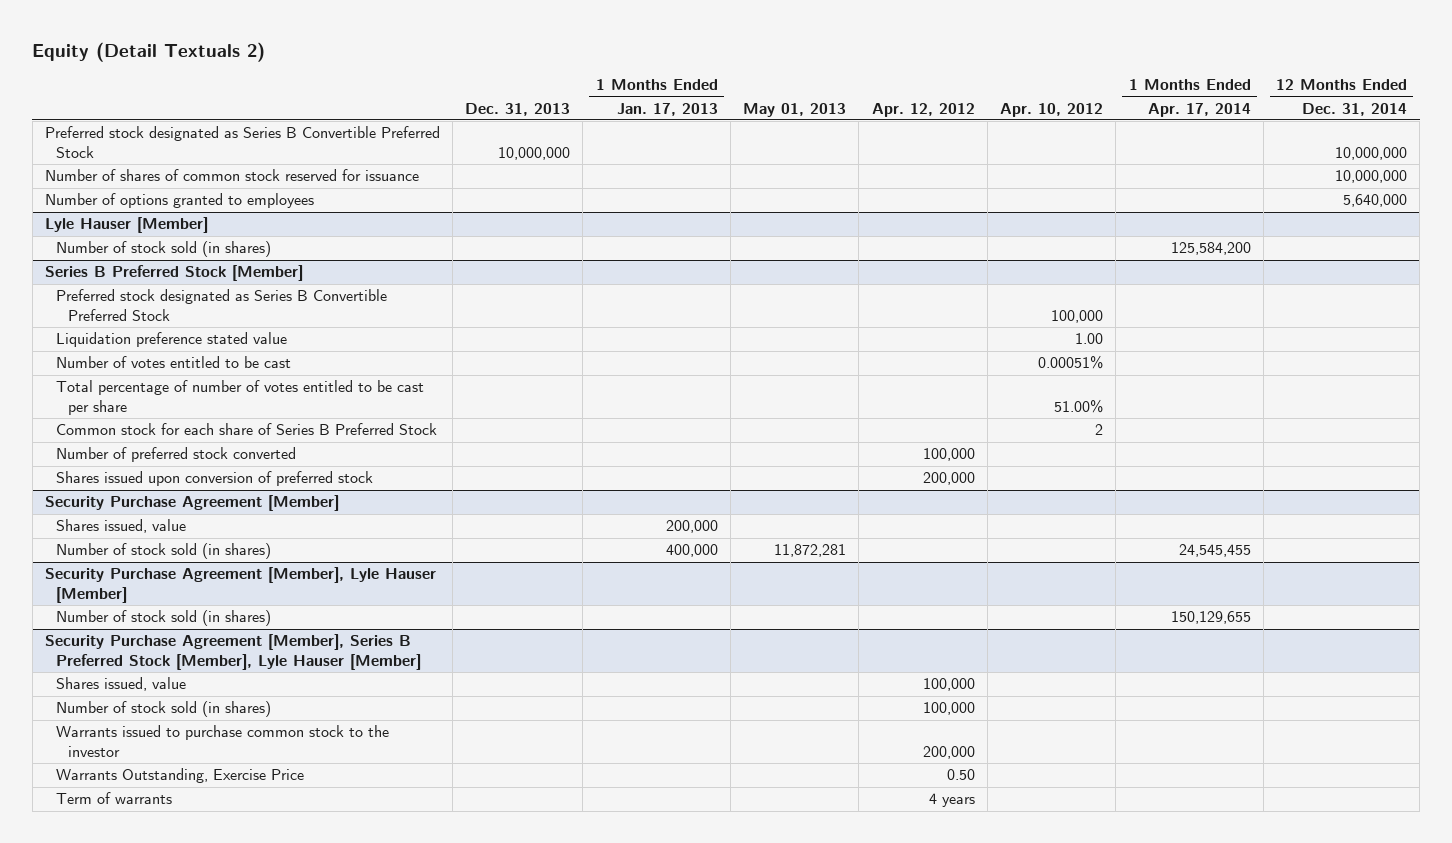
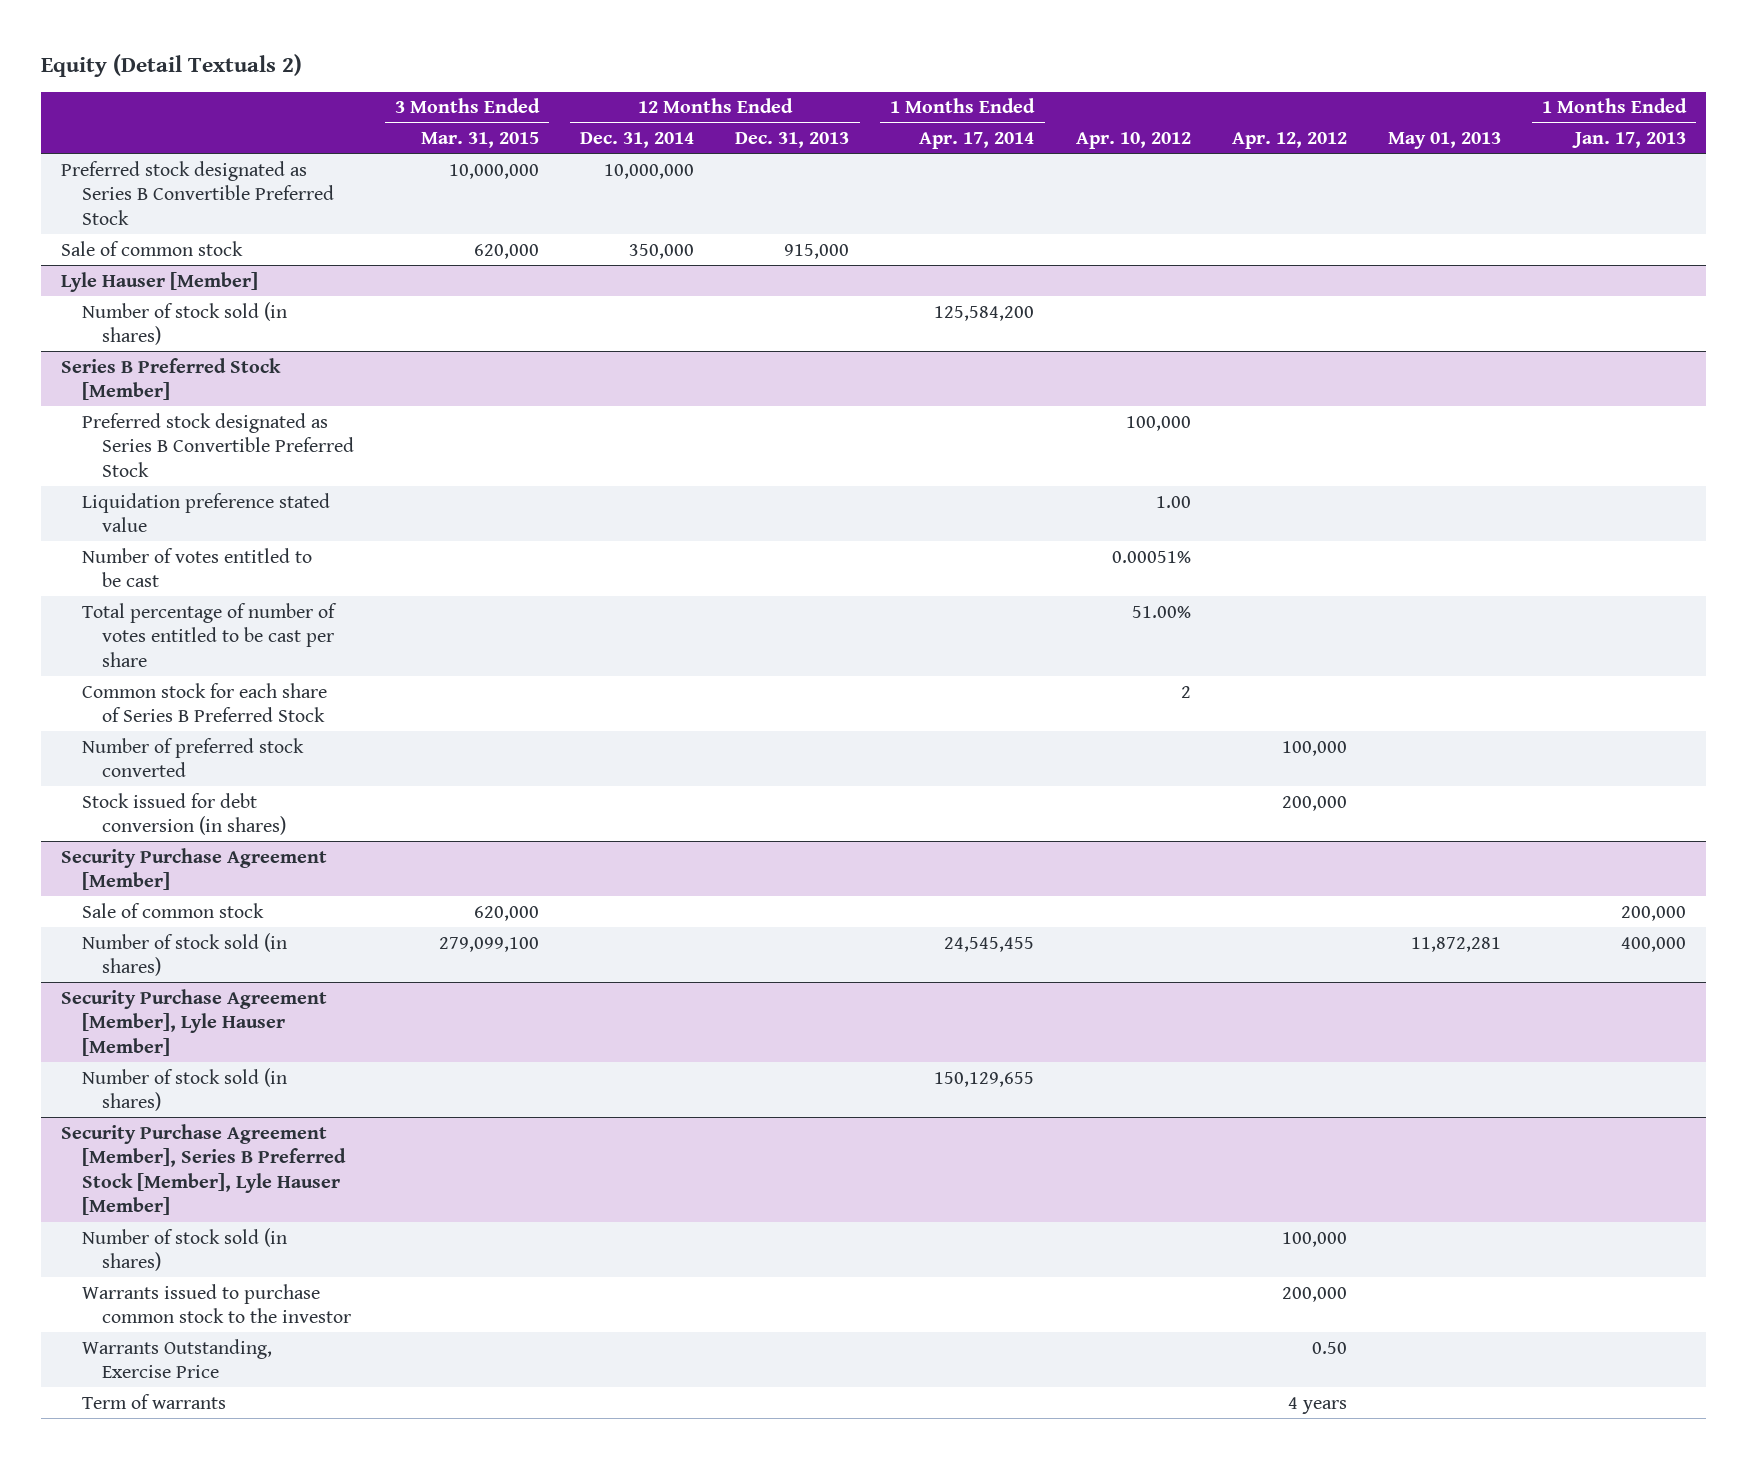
- | Dec. 31, 2013 | 1 Months Ended Jan. 17, 2013 | May 01, 2013 | Apr. 12, 2012 | Apr. 10, 2012 | 1 Months Ended Apr. 17, 2014 | 12 Months Ended Dec. 31, 2014
+ | 3 Months Ended Mar. 31, 2015 | 12 Months Ended Dec. 31, 2014 | 12 Months Ended Dec. 31, 2013 | 1 Months Ended Apr. 17, 2014 | Apr. 10, 2012 | Apr. 12, 2012 | May 01, 2013 | 1 Months Ended Jan. 17, 2013
- Number of shares of common stock reserved for issuance | | | | | | | 10,000,000
- Number of options granted to employees | | | | | | | 5,640,000
+ Sale of common stock | 620,000 | 350,000 | 915,000 | | | | |
@ Series B Preferred Stock [Member]
- Shares issued upon conversion of preferred stock | | | | 200,000 | | |
+ Stock issued for debt conversion (in shares) | | | | | | 200,000 | |
@ Security Purchase Agreement [Member]
- Shares issued, value | | 200,000 | | | | |
+ Sale of common stock | 620,000 | | | | | | | 200,000
@ Security Purchase Agreement [Member], Series B Preferred Stock [Member], Lyle Hauser [Member]
- Shares issued, value | | | | 100,000 | | |

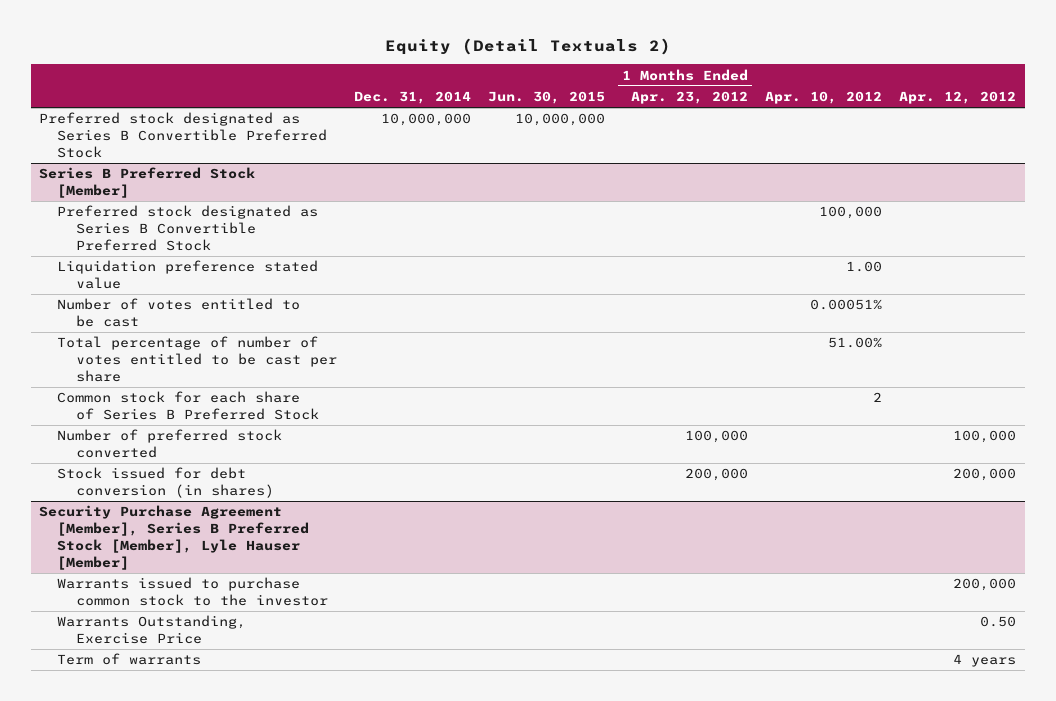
- | 3 Months Ended Mar. 31, 2015 | 12 Months Ended Dec. 31, 2014 | 12 Months Ended Dec. 31, 2013 | 1 Months Ended Apr. 17, 2014 | Apr. 10, 2012 | Apr. 12, 2012 | May 01, 2013 | 1 Months Ended Jan. 17, 2013
+ | Dec. 31, 2014 | Jun. 30, 2015 | 1 Months Ended Apr. 23, 2012 | Apr. 10, 2012 | Apr. 12, 2012
- Sale of common stock | 620,000 | 350,000 | 915,000 | | | | |
- Lyle Hauser [Member]
- Number of stock sold (in shares) | | | | 125,584,200 | | | |
- Security Purchase Agreement [Member]
- Sale of common stock | 620,000 | | | | | | | 200,000
- Number of stock sold (in shares) | 279,099,100 | | | 24,545,455 | | | 11,872,281 | 400,000
- Security Purchase Agreement [Member], Lyle Hauser [Member]
- Number of stock sold (in shares) | | | | 150,129,655 | | | |
@ Security Purchase Agreement [Member], Series B Preferred Stock [Member], Lyle Hauser [Member]
- Number of stock sold (in shares) | | | | | | 100,000 | |

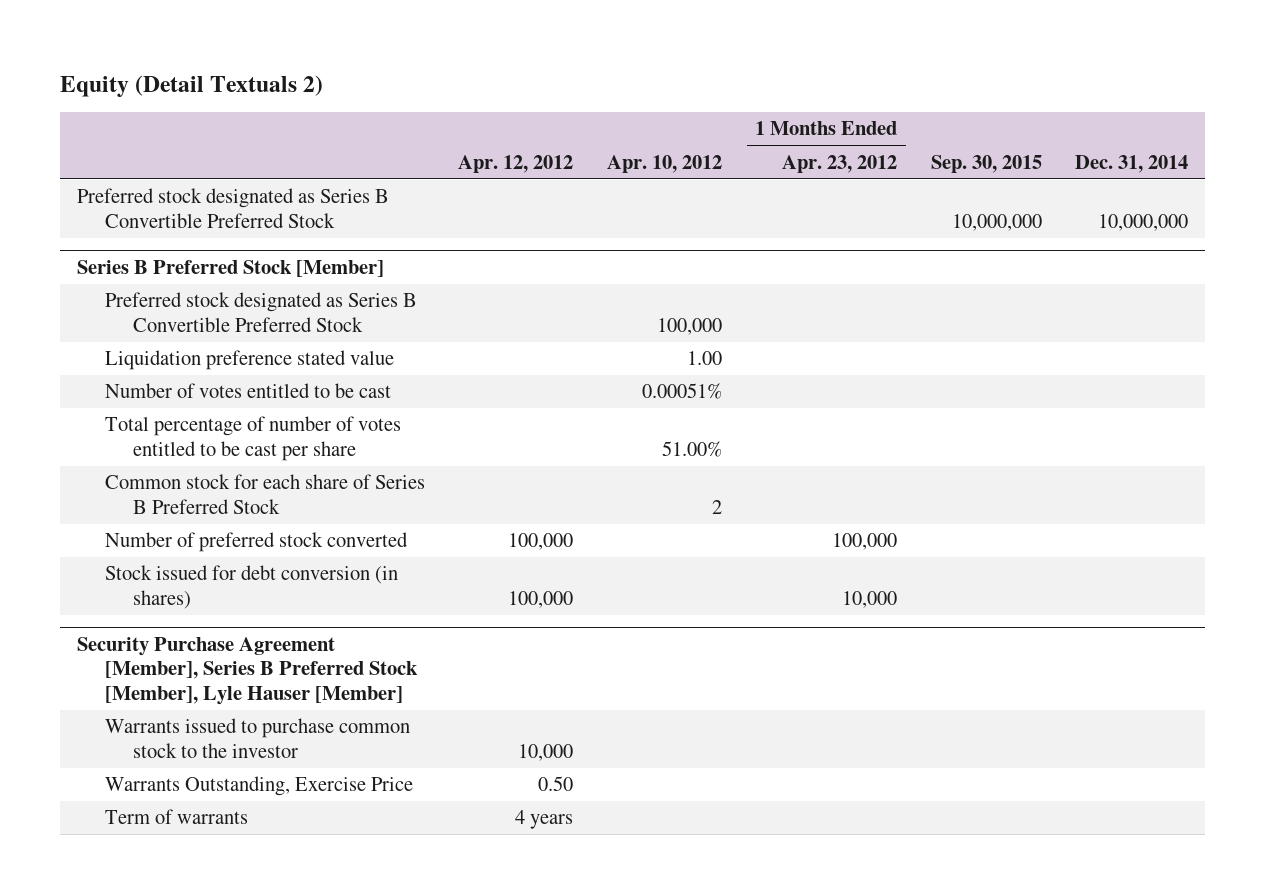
- | Dec. 31, 2014 | Jun. 30, 2015 | 1 Months Ended Apr. 23, 2012 | Apr. 10, 2012 | Apr. 12, 2012
+ | Apr. 12, 2012 | Apr. 10, 2012 | 1 Months Ended Apr. 23, 2012 | Sep. 30, 2015 | Dec. 31, 2014
@ Series B Preferred Stock [Member]
- Stock issued for debt conversion (in shares) | | | 200,000 | | 200,000
+ Stock issued for debt conversion (in shares) | 100,000 | | 10,000 | |
@ Security Purchase Agreement [Member], Series B Preferred Stock [Member], Lyle Hauser [Member]
- Warrants issued to purchase common stock to the investor | | | | | 200,000
+ Warrants issued to purchase common stock to the investor | 10,000 | | | |

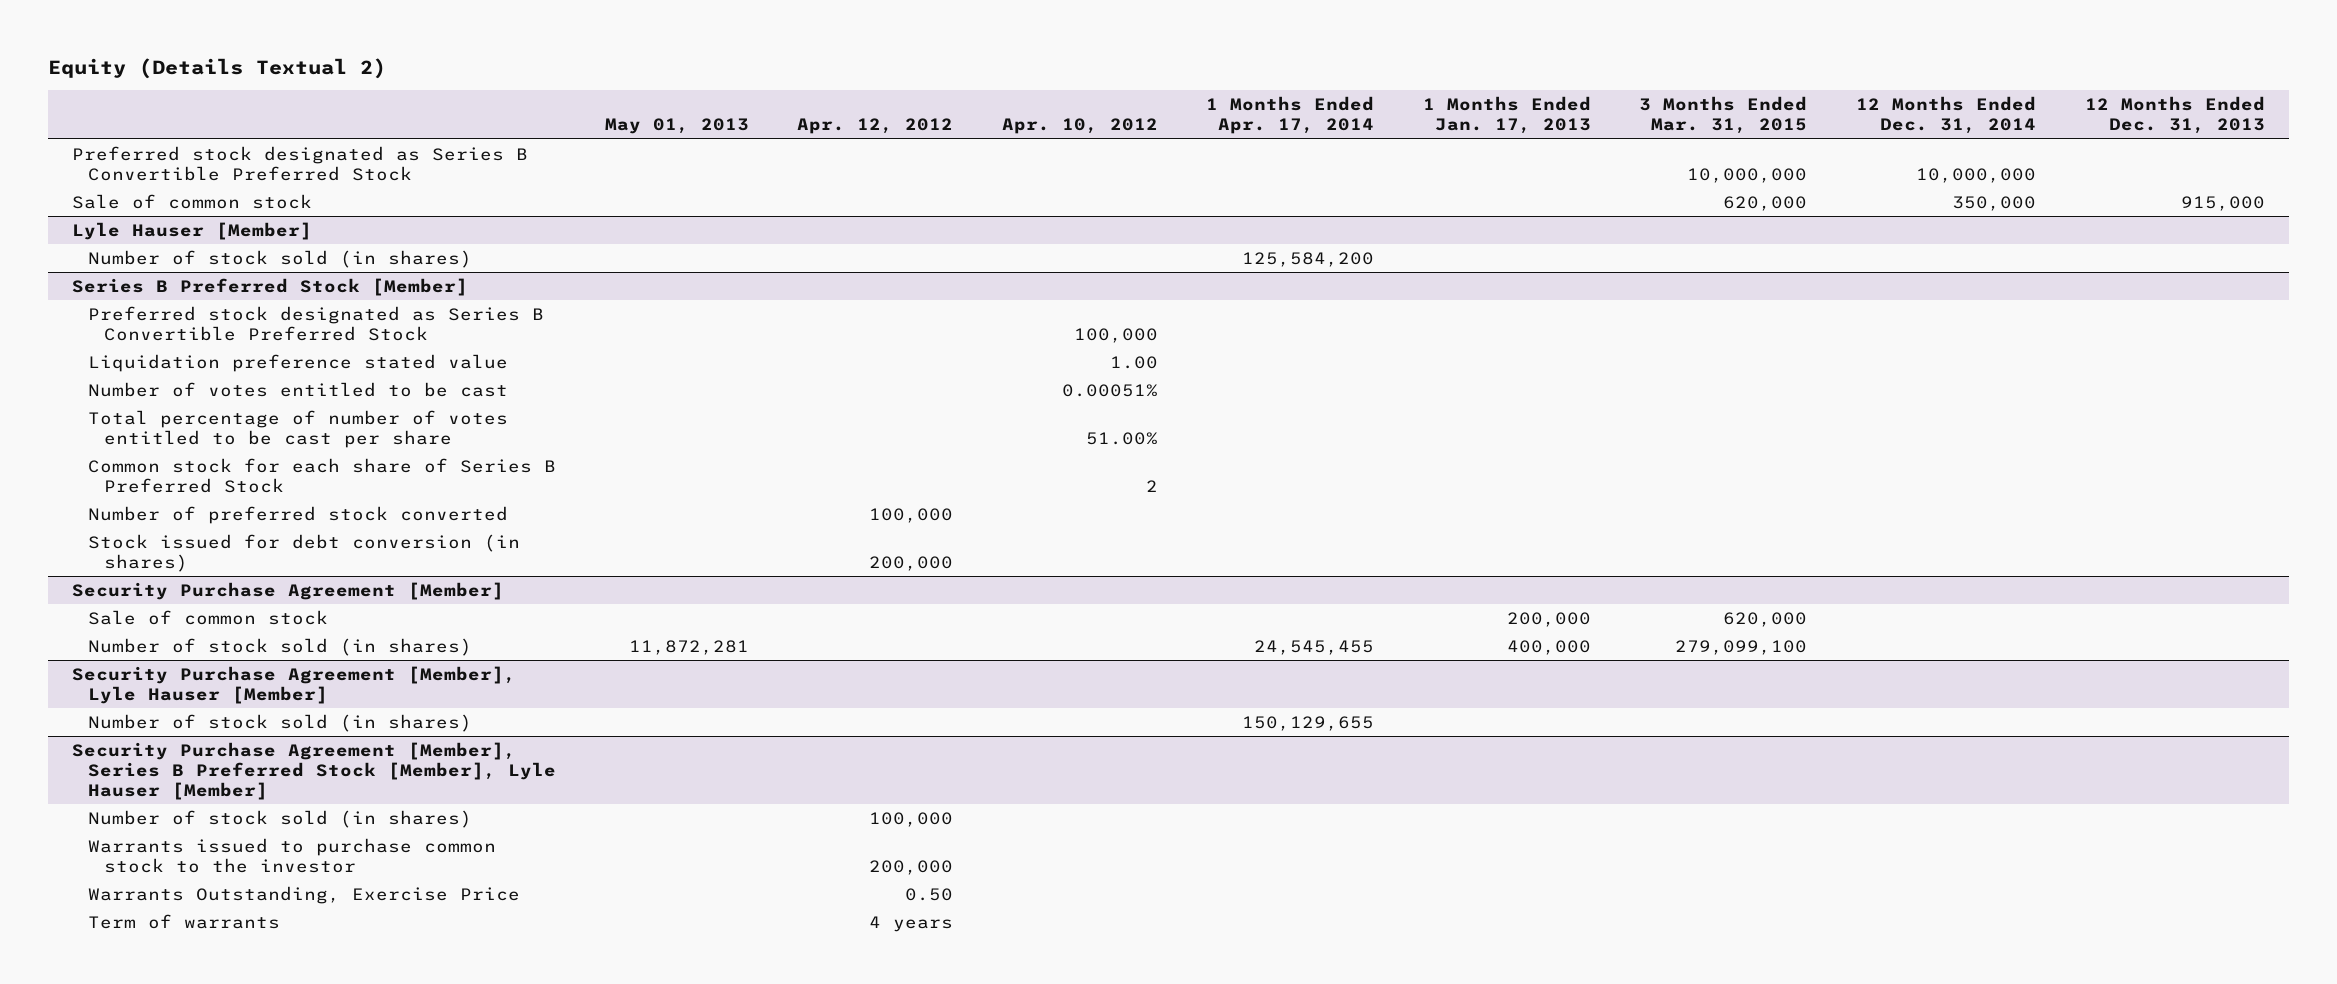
- Equity (Detail Textuals 2)
+ Equity (Details Textual 2)
- | Apr. 12, 2012 | Apr. 10, 2012 | 1 Months Ended Apr. 23, 2012 | Sep. 30, 2015 | Dec. 31, 2014
+ | May 01, 2013 | Apr. 12, 2012 | Apr. 10, 2012 | 1 Months Ended Apr. 17, 2014 | 1 Months Ended Jan. 17, 2013 | 3 Months Ended Mar. 31, 2015 | 12 Months Ended Dec. 31, 2014 | 12 Months Ended Dec. 31, 2013
+ Sale of common stock | | | | | | 620,000 | 350,000 | 915,000
+ Lyle Hauser [Member]
+ Number of stock sold (in shares) | | | | 125,584,200 | | | |
@ Series B Preferred Stock [Member]
- Stock issued for debt conversion (in shares) | 100,000 | | 10,000 | |
+ Stock issued for debt conversion (in shares) | | 200,000 | | | | | |
+ Security Purchase Agreement [Member]
+ Sale of common stock | | | | | 200,000 | 620,000 | |
+ Number of stock sold (in shares) | 11,872,281 | | | 24,545,455 | 400,000 | 279,099,100 | |
+ Security Purchase Agreement [Member], Lyle Hauser [Member]
+ Number of stock sold (in shares) | | | | 150,129,655 | | | |
@ Security Purchase Agreement [Member], Series B Preferred Stock [Member], Lyle Hauser [Member]
- Warrants issued to purchase common stock to the investor | 10,000 | | | |
+ Number of stock sold (in shares) | | 100,000 | | | | | |
+ Warrants issued to purchase common stock to the investor | | 200,000 | | | | | |

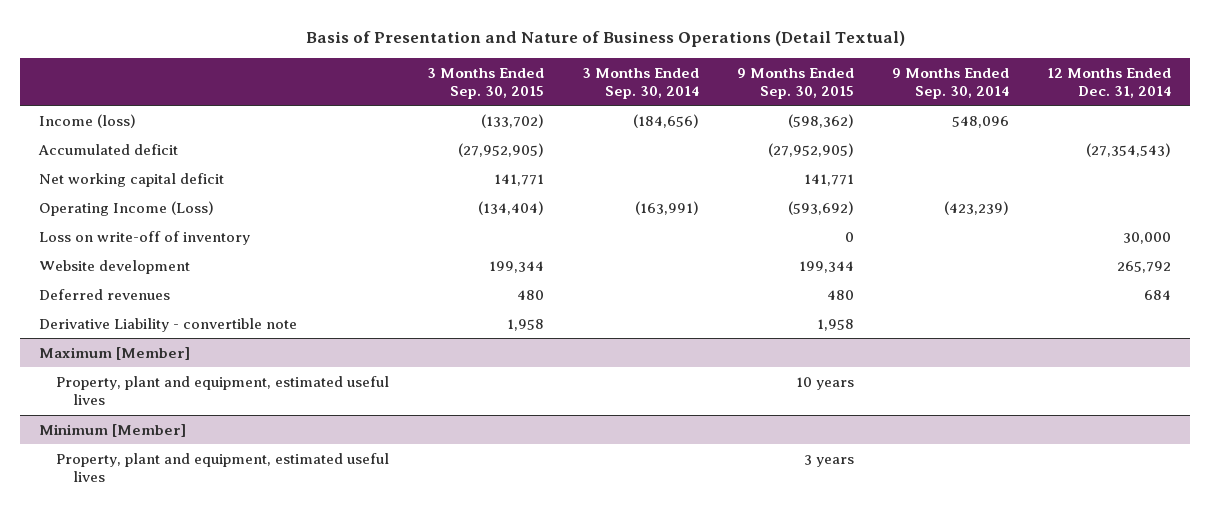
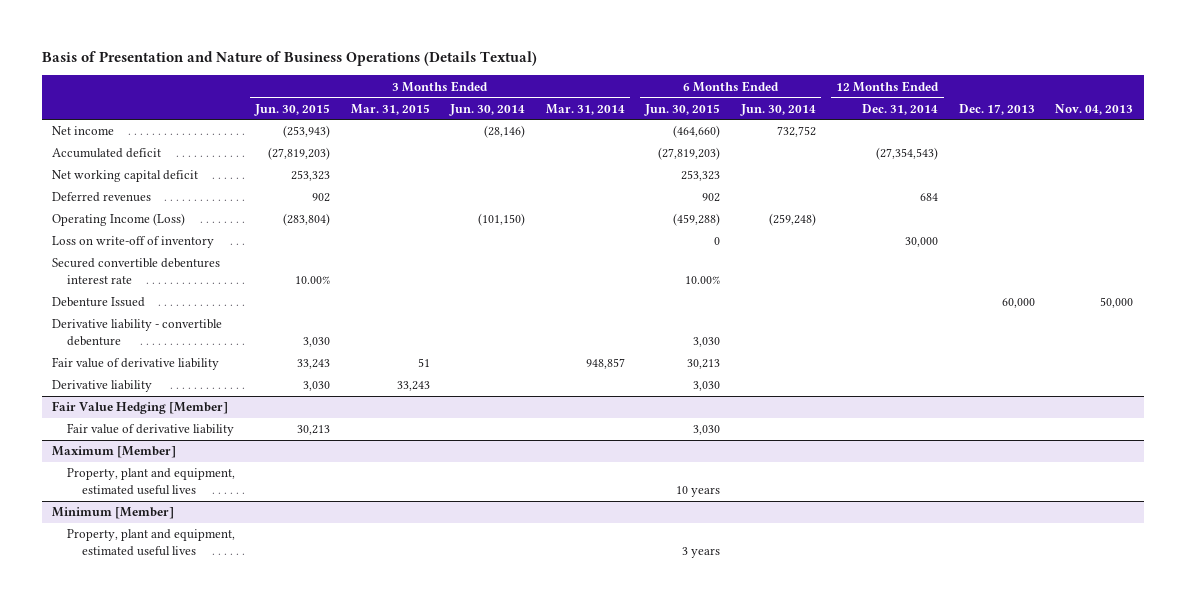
- Basis of Presentation and Nature of Business Operations (Detail Textual)
+ Basis of Presentation and Nature of Business Operations (Details Textual)
- | 3 Months Ended Sep. 30, 2015 | 3 Months Ended Sep. 30, 2014 | 9 Months Ended Sep. 30, 2015 | 9 Months Ended Sep. 30, 2014 | 12 Months Ended Dec. 31, 2014
+ | 3 Months Ended Jun. 30, 2015 | 3 Months Ended Mar. 31, 2015 | 3 Months Ended Jun. 30, 2014 | 3 Months Ended Mar. 31, 2014 | 6 Months Ended Jun. 30, 2015 | 6 Months Ended Jun. 30, 2014 | 12 Months Ended Dec. 31, 2014 | Dec. 17, 2013 | Nov. 04, 2013
- Income (loss) | (133,702) | (184,656) | (598,362) | 548,096 |
+ Net income | (253,943) | | (28,146) | | (464,660) | 732,752 | | |
moved up: Deferred revenues | 902 | | | | 902 | | 684 | |
- Website development | 199,344 | | 199,344 | | 265,792
- Derivative Liability - convertible note | 1,958 | | 1,958 | |
+ Secured convertible debentures interest rate | 10.00% | | | | 10.00% | | | |
+ Debenture Issued | | | | | | | | 60,000 | 50,000
+ Derivative liability - convertible debenture | 3,030 | | | | 3,030 | | | |
+ Fair value of derivative liability | 33,243 | 51 | | 948,857 | 30,213 | | | |
+ Derivative liability | 3,030 | 33,243 | | | 3,030 | | | |
+ Fair Value Hedging [Member]
+ Fair value of derivative liability | 30,213 | | | | 3,030 | | | |

